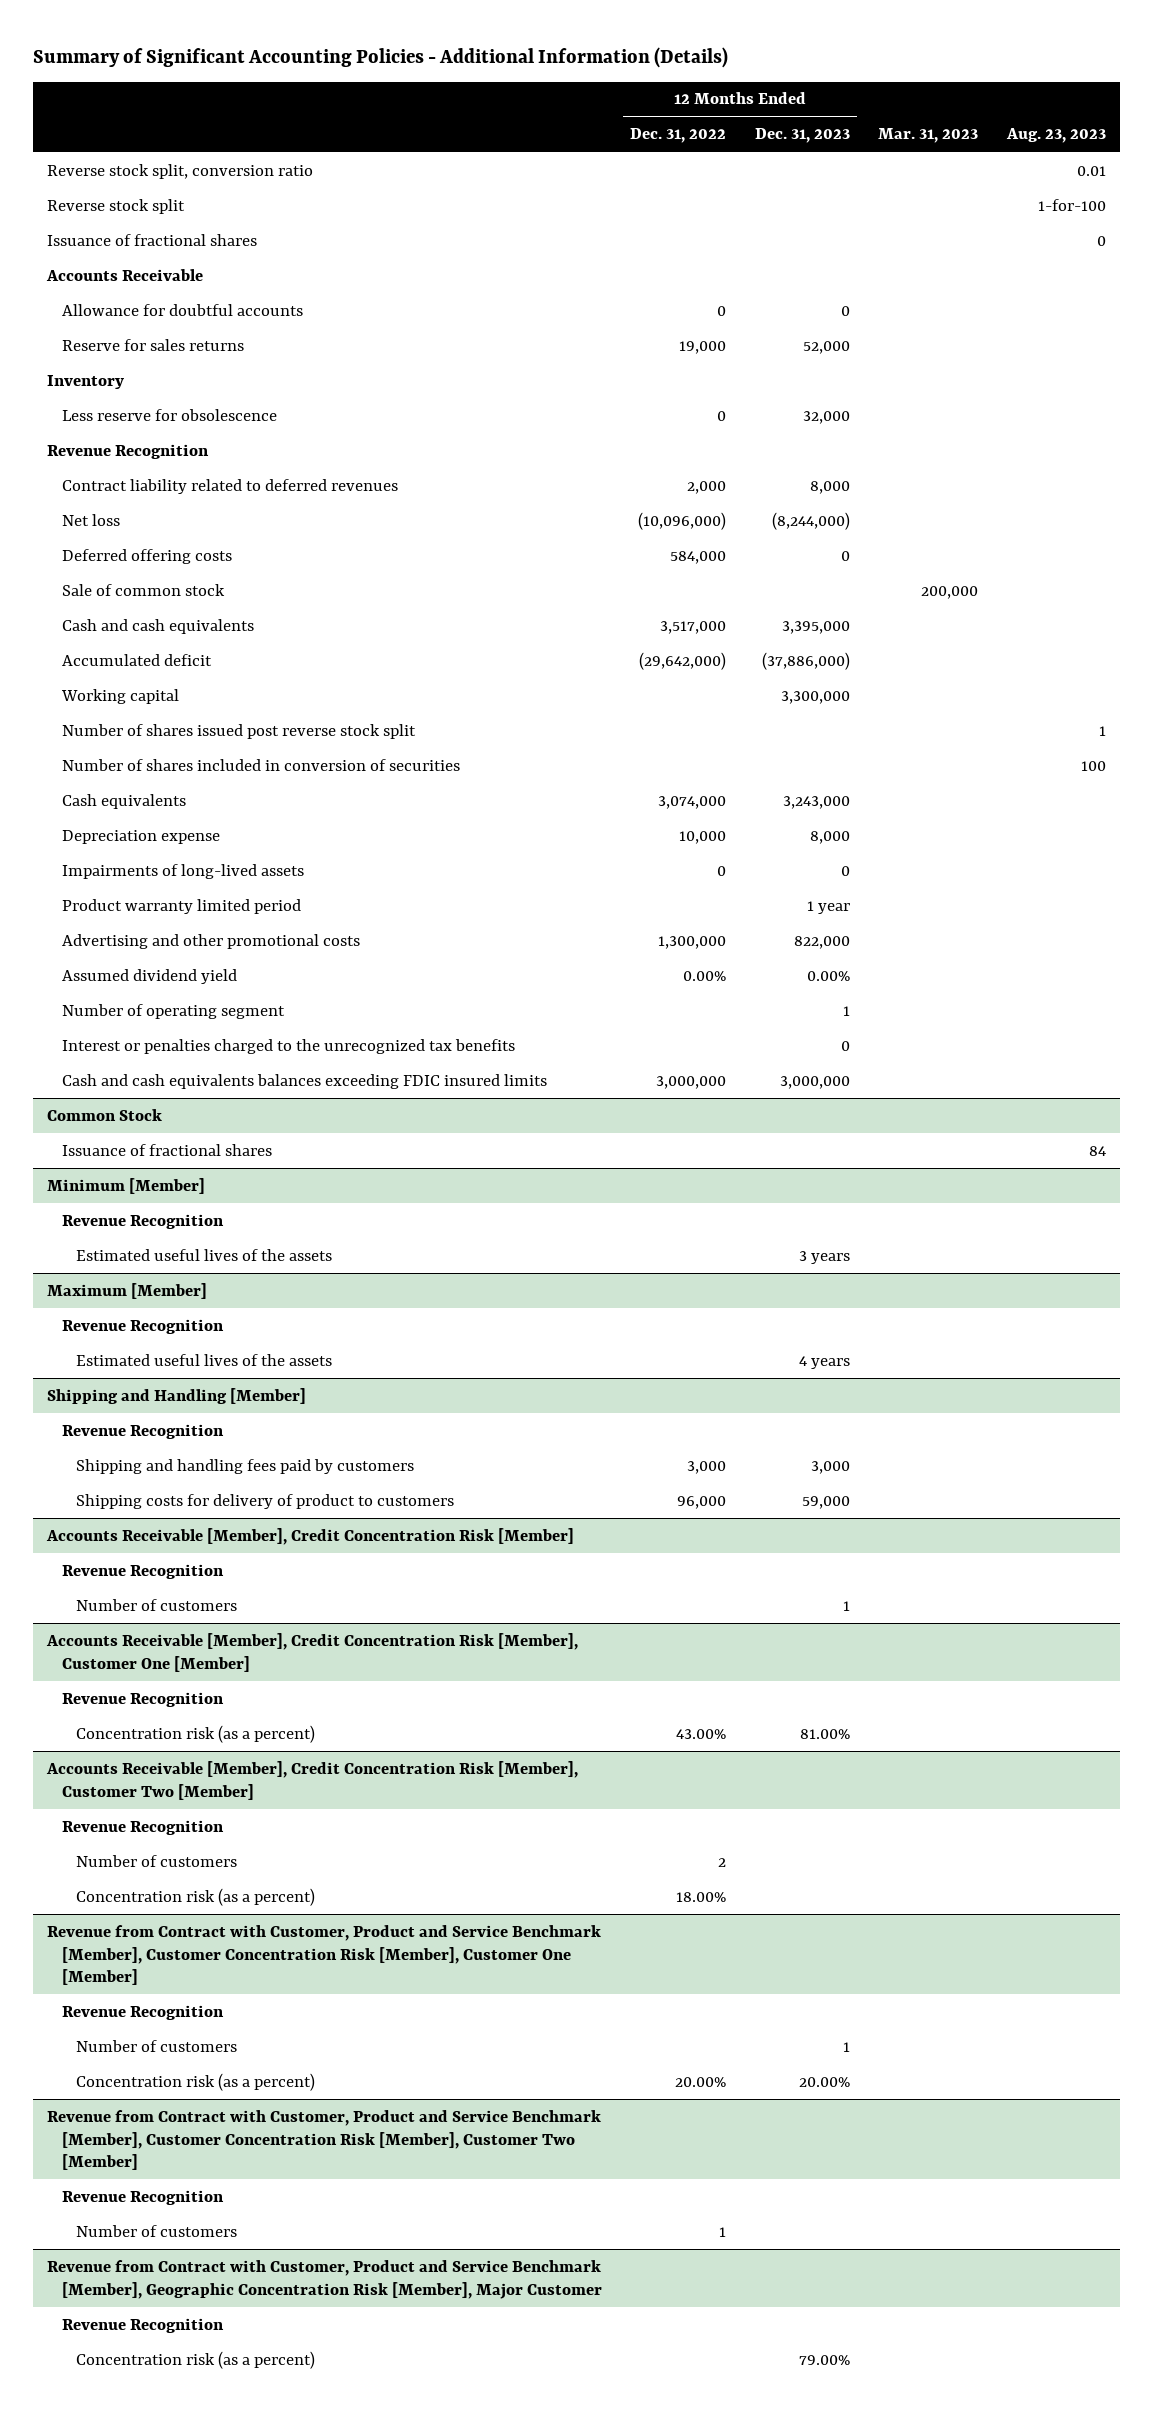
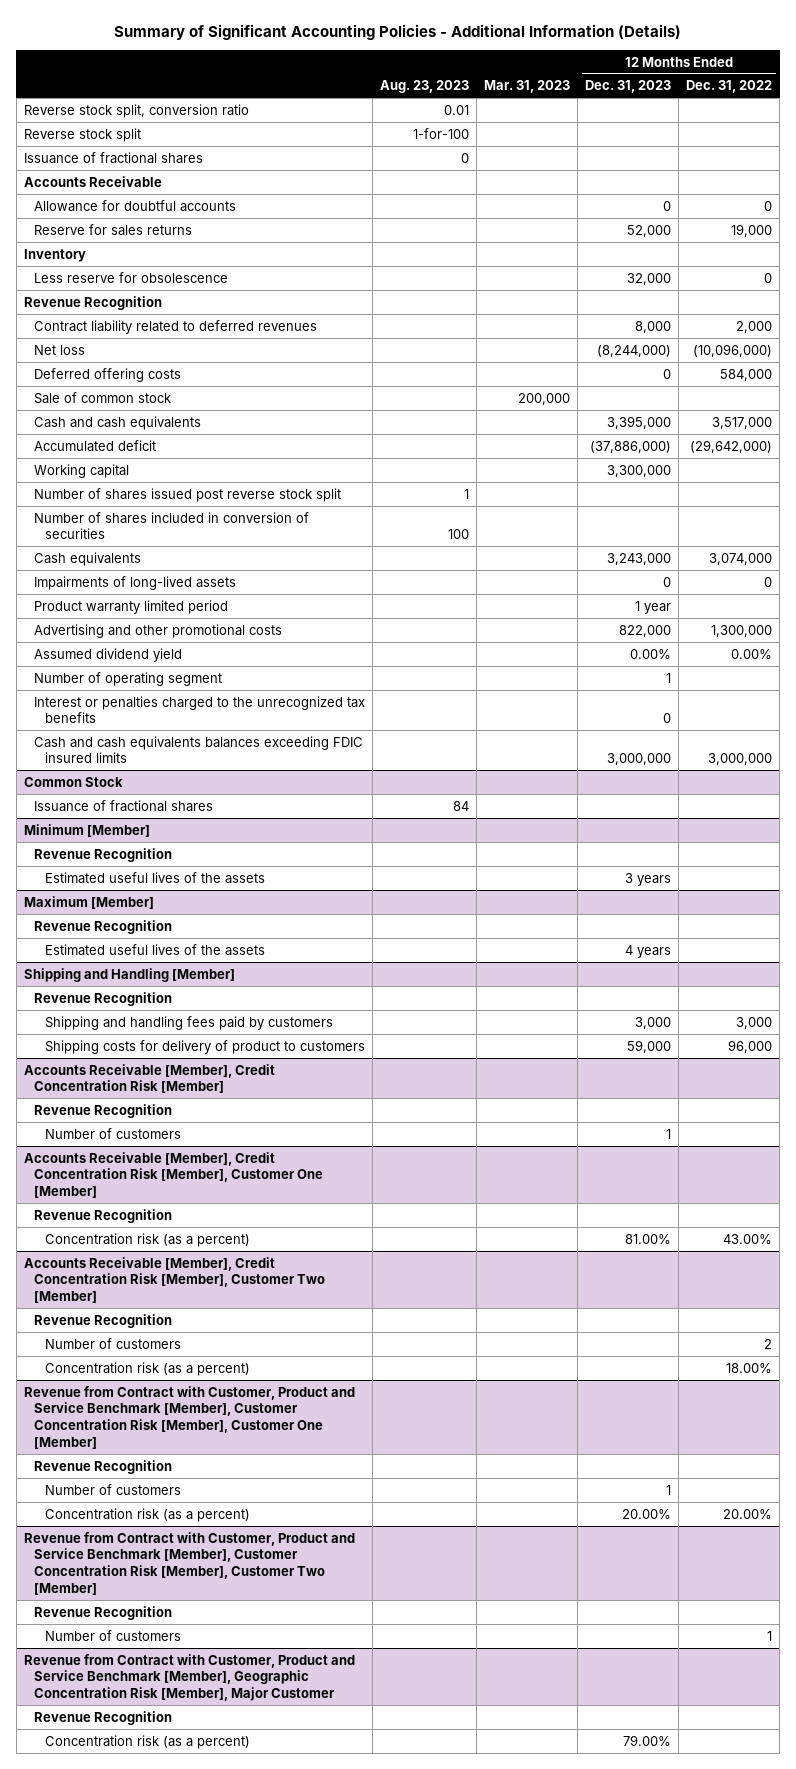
- | 12 Months Ended Dec. 31, 2022 | 12 Months Ended Dec. 31, 2023 | Mar. 31, 2023 | Aug. 23, 2023
+ | Aug. 23, 2023 | Mar. 31, 2023 | 12 Months Ended Dec. 31, 2023 | 12 Months Ended Dec. 31, 2022
- Depreciation expense | 10,000 | 8,000 | |

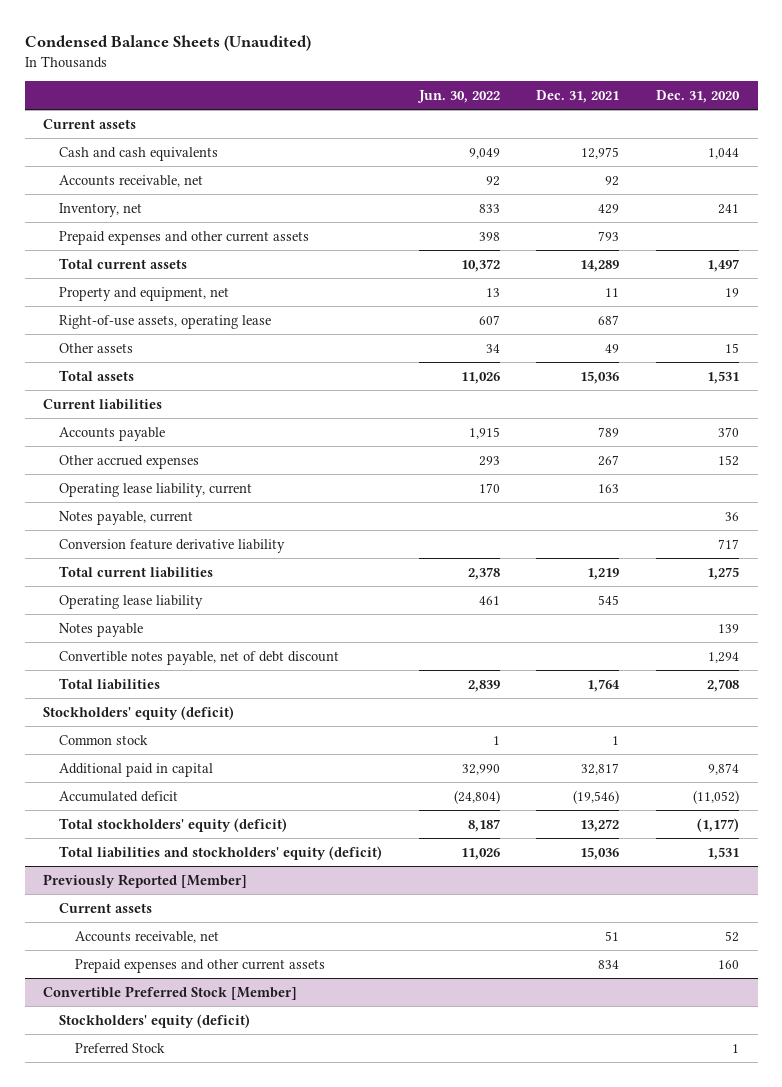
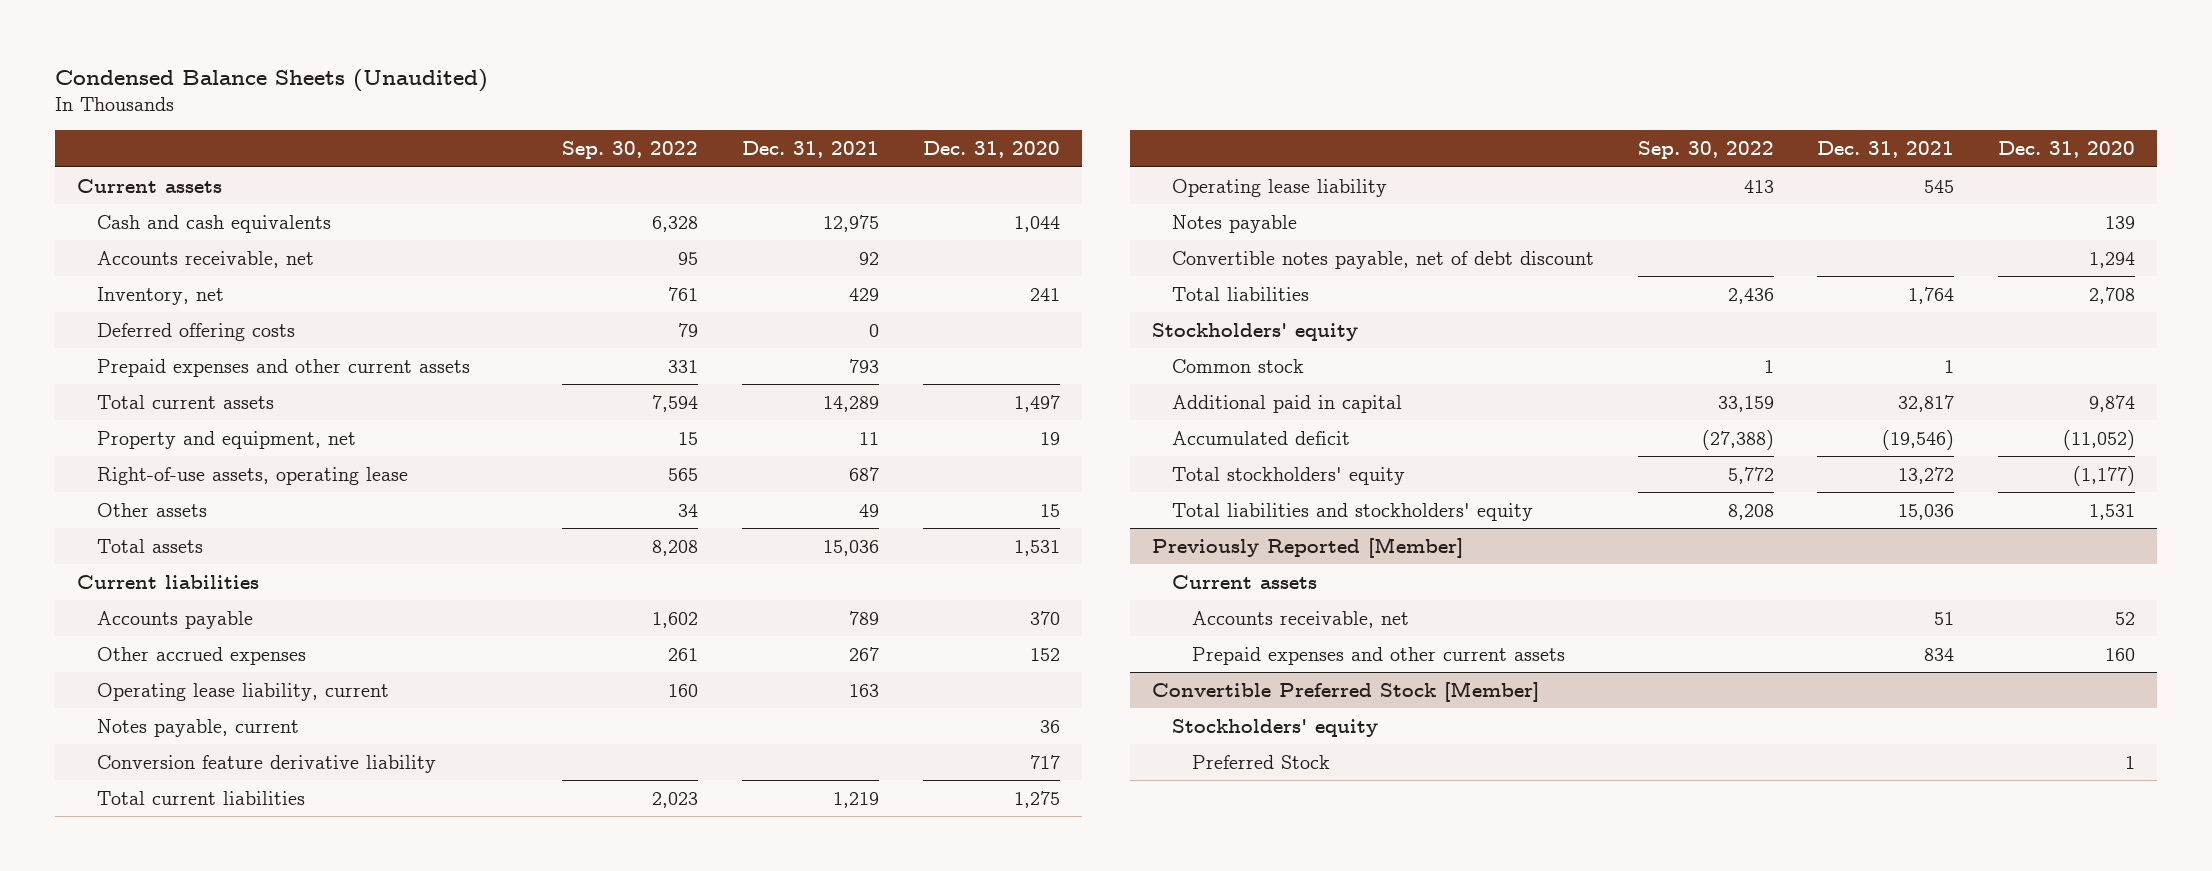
- | Jun. 30, 2022 | Dec. 31, 2021 | Dec. 31, 2020
+ | Sep. 30, 2022 | Dec. 31, 2021 | Dec. 31, 2020
+ Deferred offering costs | 79 | 0 |
- Stockholders' equity (deficit)
+ Stockholders' equity
- Total stockholders' equity (deficit) | 8,187 | 13,272 | (1,177)
- Total liabilities and stockholders' equity (deficit) | 11,026 | 15,036 | 1,531
+ Total stockholders' equity | 5,772 | 13,272 | (1,177)
+ Total liabilities and stockholders' equity | 8,208 | 15,036 | 1,531
@ Convertible Preferred Stock [Member]
- Stockholders' equity (deficit)
+ Stockholders' equity

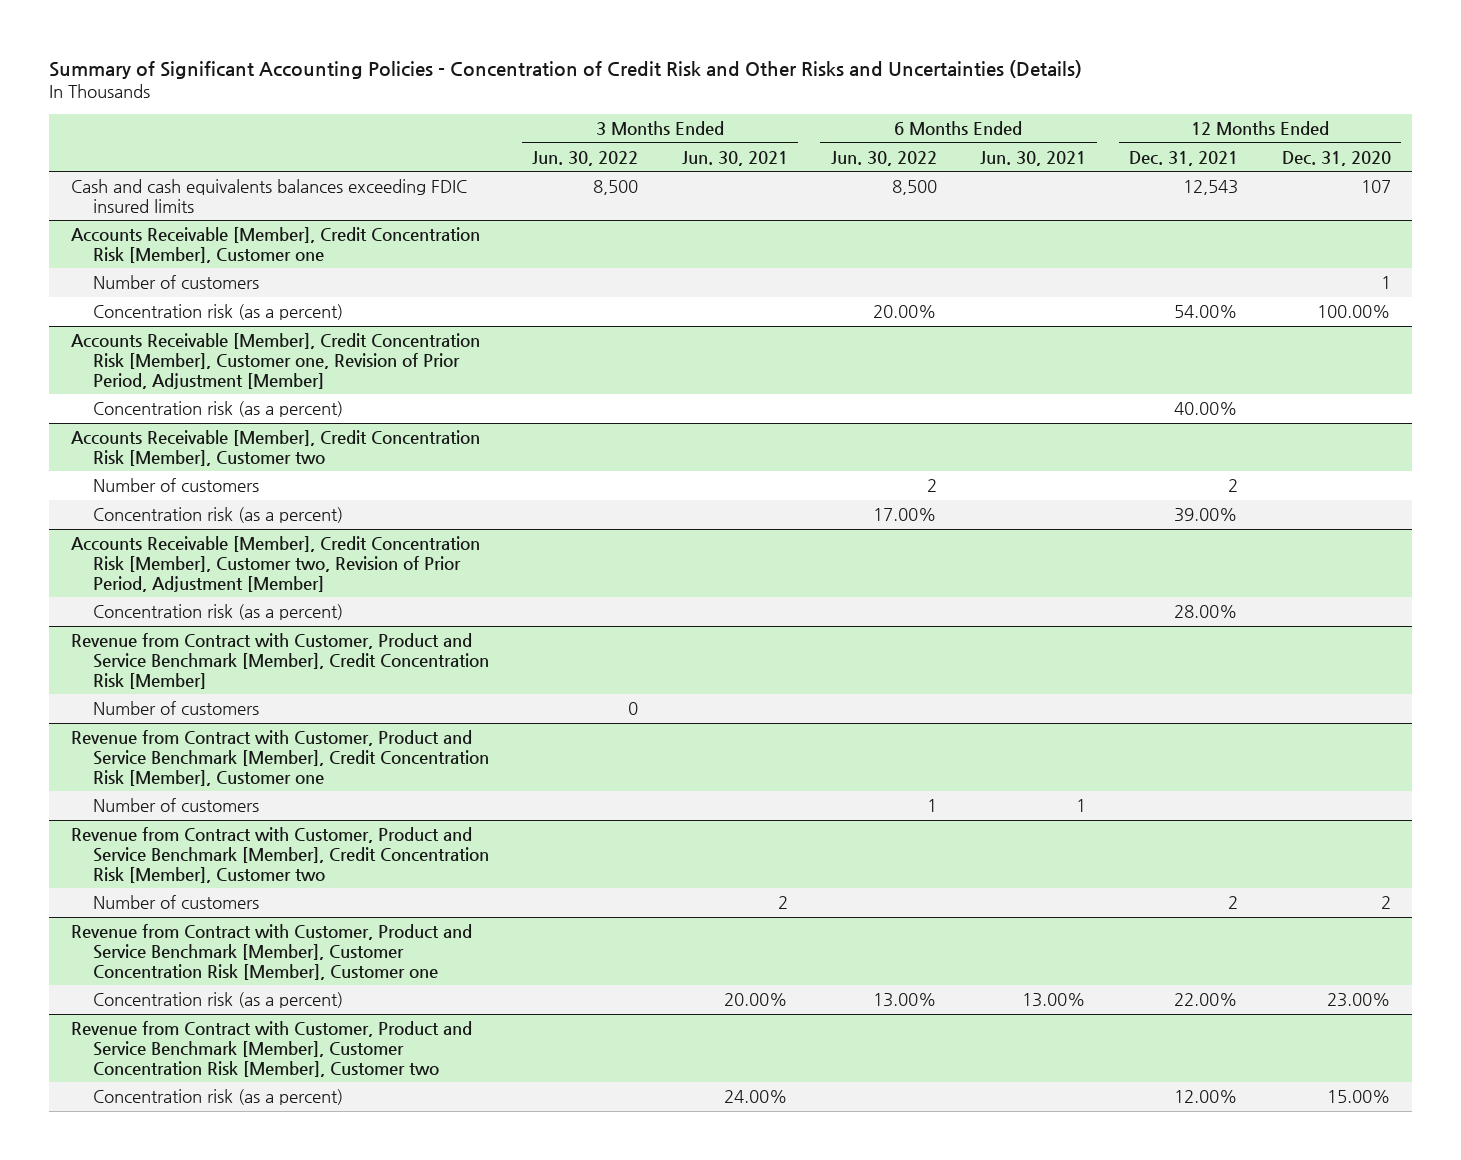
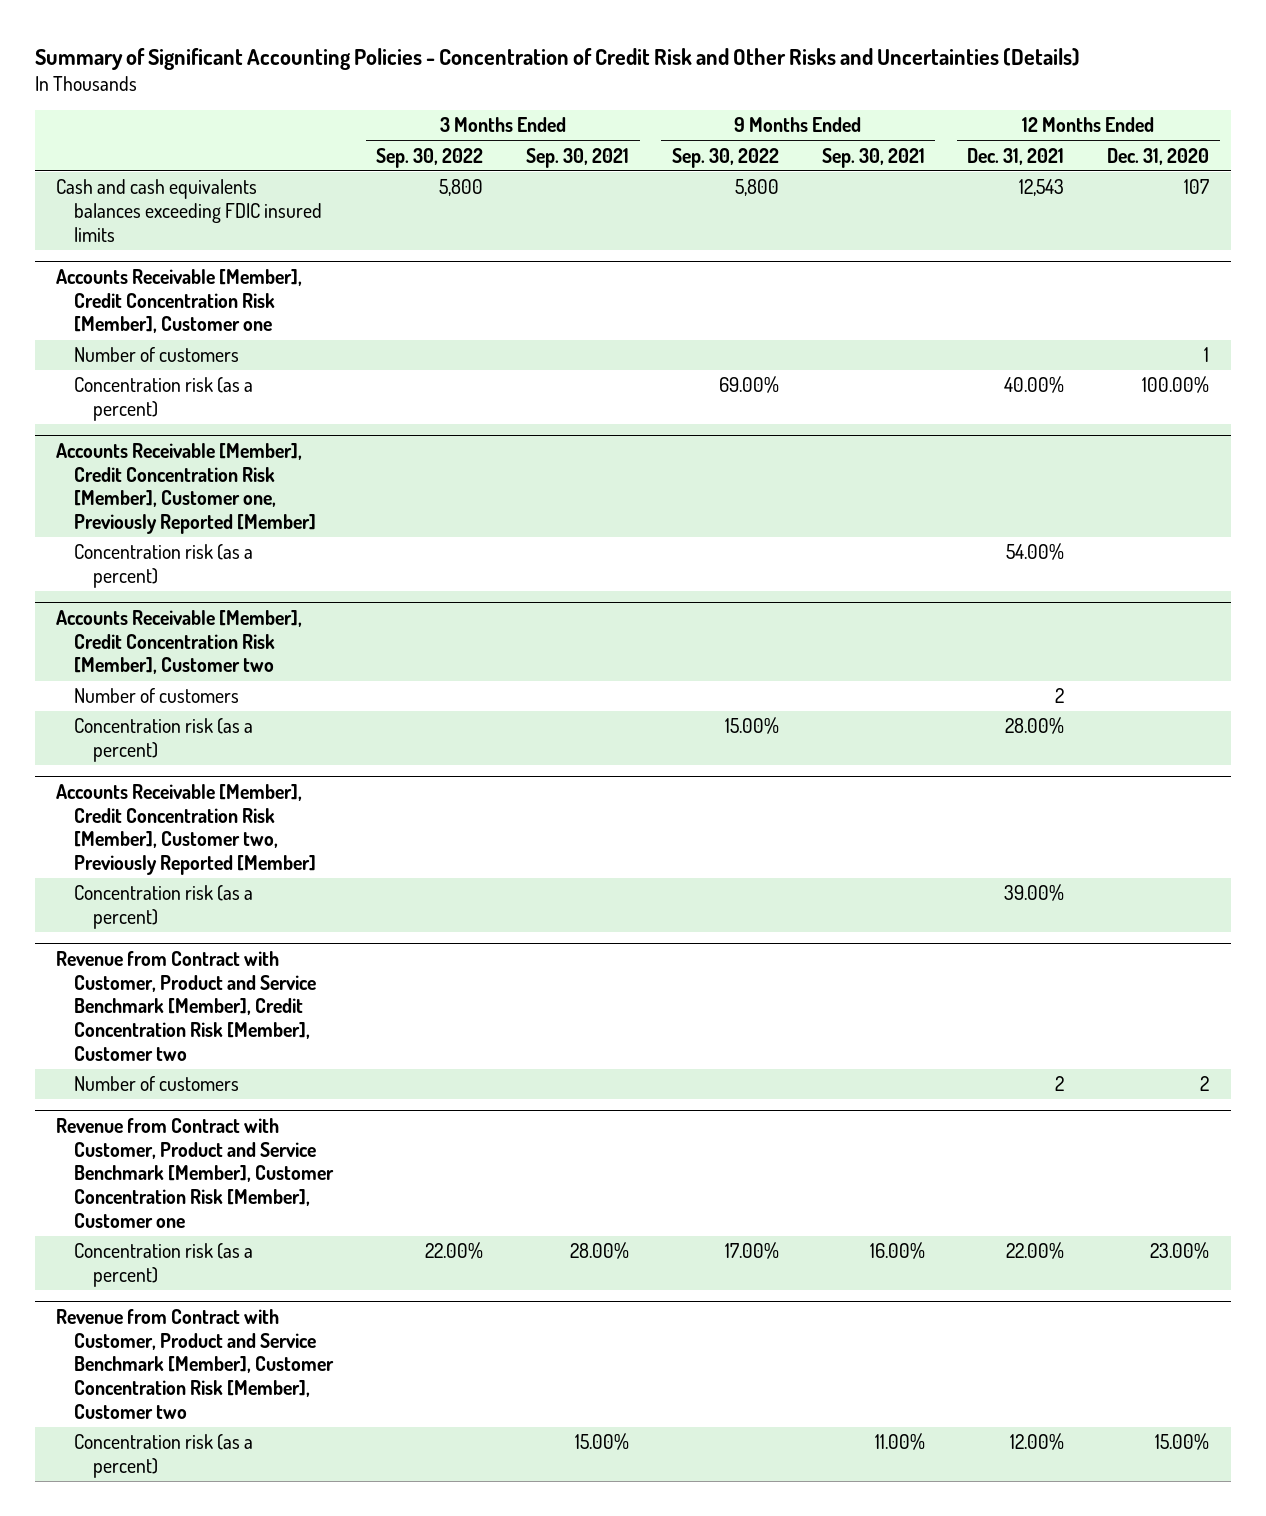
- | 3 Months Ended Jun. 30, 2022 | 3 Months Ended Jun. 30, 2021 | 6 Months Ended Jun. 30, 2022 | 6 Months Ended Jun. 30, 2021 | 12 Months Ended Dec. 31, 2021 | 12 Months Ended Dec. 31, 2020
+ | 3 Months Ended Sep. 30, 2022 | 3 Months Ended Sep. 30, 2021 | 9 Months Ended Sep. 30, 2022 | 9 Months Ended Sep. 30, 2021 | 12 Months Ended Dec. 31, 2021 | 12 Months Ended Dec. 31, 2020
@ Accounts Receivable [Member], Credit Concentration Risk [Member], Customer one
- Concentration risk (as a percent) | | | 20.00% | | 54.00% | 100.00%
- Accounts Receivable [Member], Credit Concentration Risk [Member], Customer one, Revision of Prior Period, Adjustment [Member]
- Concentration risk (as a percent) | | | | | 40.00% |
@ Accounts Receivable [Member], Credit Concentration Risk [Member], Customer one
+ Concentration risk (as a percent) | | | 69.00% | | 40.00% | 100.00%
+ Accounts Receivable [Member], Credit Concentration Risk [Member], Customer one, Previously Reported [Member]
+ Concentration risk (as a percent) | | | | | 54.00% |
@ Accounts Receivable [Member], Credit Concentration Risk [Member], Customer two
- Concentration risk (as a percent) | | | 17.00% | | 39.00% |
- Accounts Receivable [Member], Credit Concentration Risk [Member], Customer two, Revision of Prior Period, Adjustment [Member]
- Revenue from Contract with Customer, Product and Service Benchmark [Member], Credit Concentration Risk [Member]
- Number of customers | 0 | | | | |
- Revenue from Contract with Customer, Product and Service Benchmark [Member], Credit Concentration Risk [Member], Customer one
- Number of customers | | | 1 | 1 | |
+ Accounts Receivable [Member], Credit Concentration Risk [Member], Customer two, Previously Reported [Member]
+ Concentration risk (as a percent) | | | | | 39.00% |

